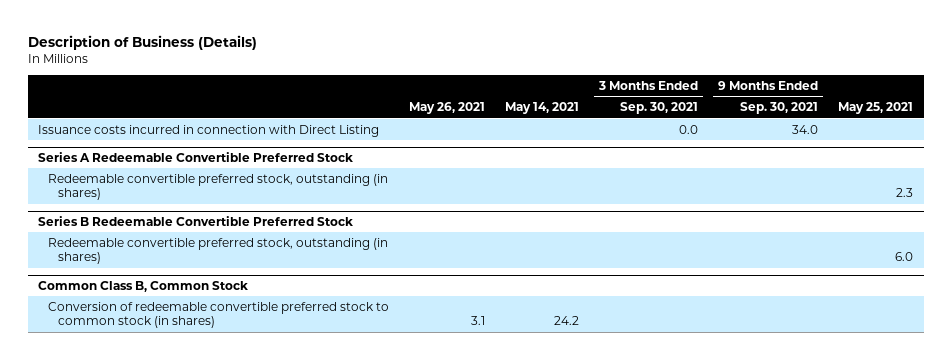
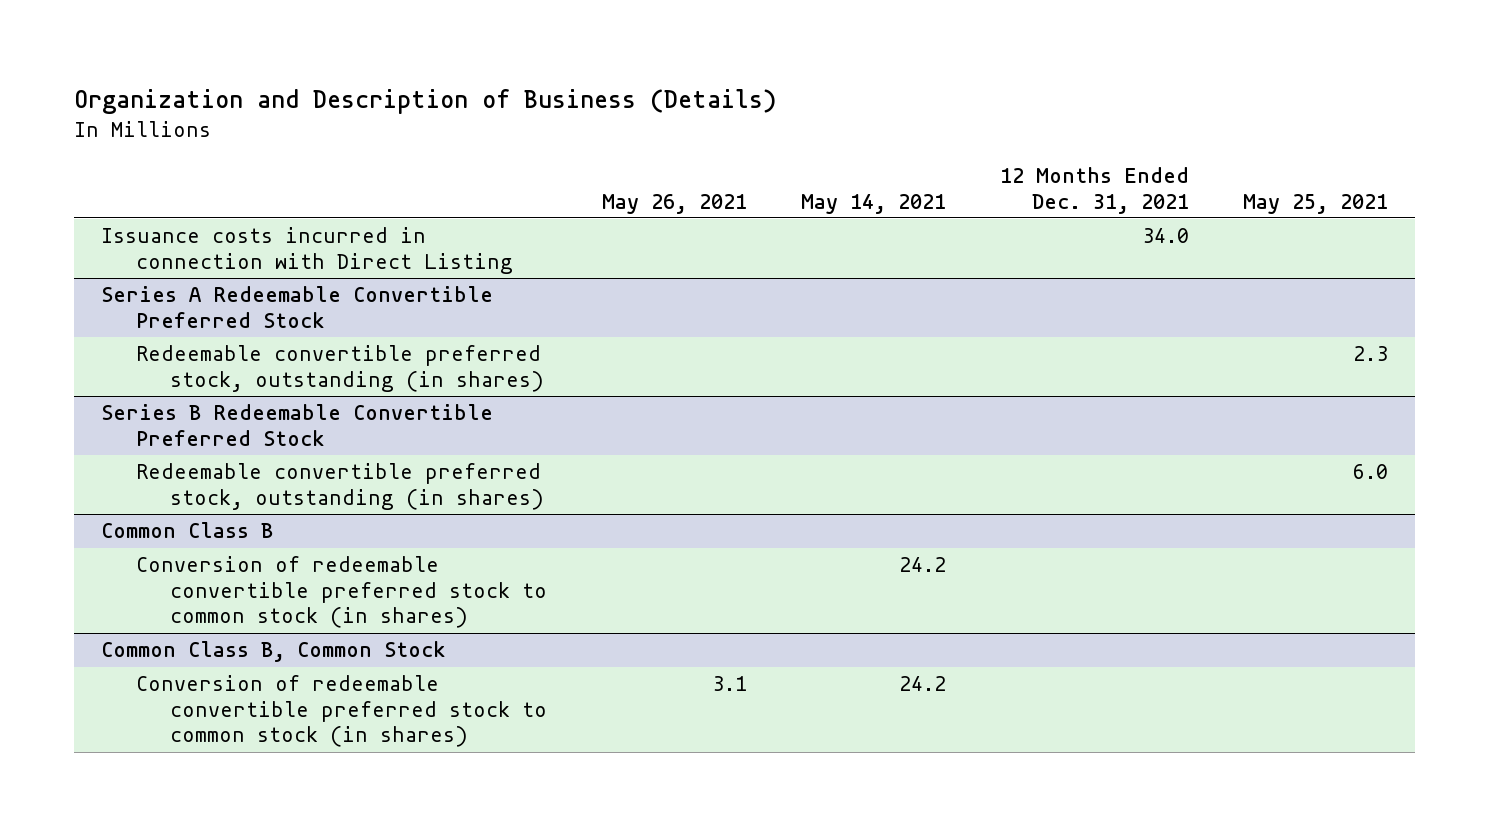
- Description of Business (Details)
+ Organization and Description of Business (Details)
- | May 26, 2021 | May 14, 2021 | 3 Months Ended Sep. 30, 2021 | 9 Months Ended Sep. 30, 2021 | May 25, 2021
+ | May 26, 2021 | May 14, 2021 | 12 Months Ended Dec. 31, 2021 | May 25, 2021
+ Common Class B
+ Conversion of redeemable convertible preferred stock to common stock (in shares) | | 24.2 | |

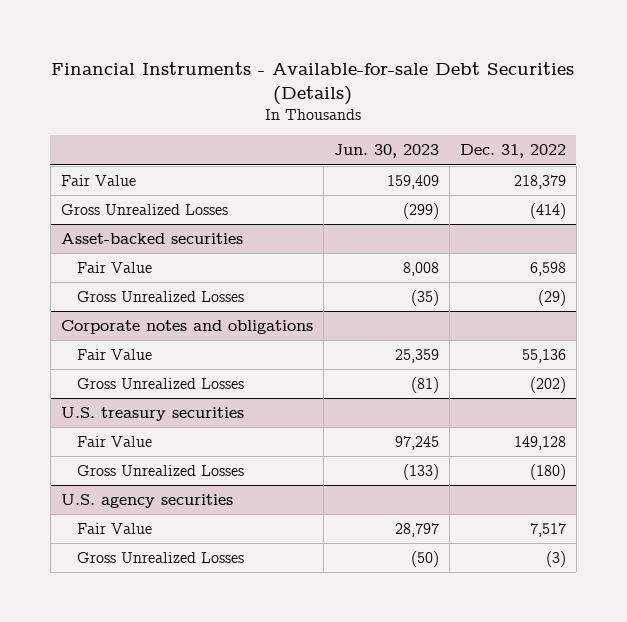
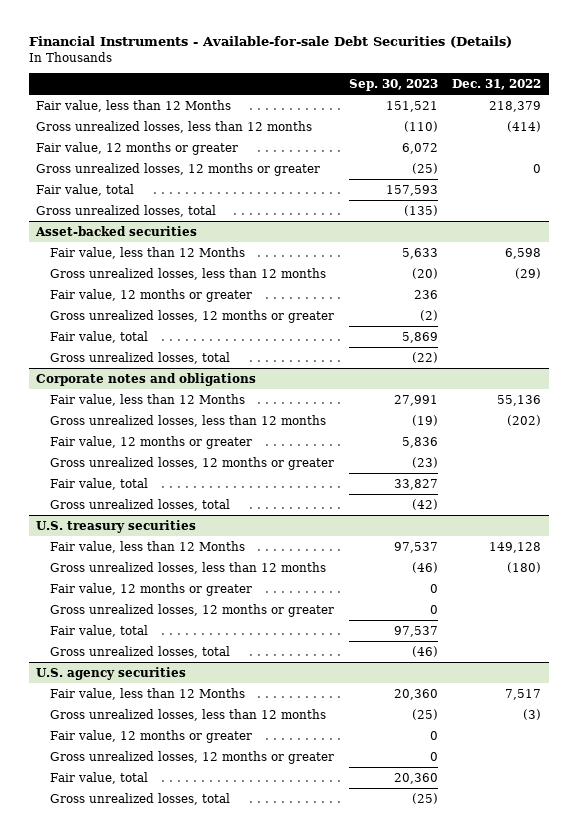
- | Jun. 30, 2023 | Dec. 31, 2022
+ | Sep. 30, 2023 | Dec. 31, 2022
- Fair Value | 159,409 | 218,379
- Gross Unrealized Losses | (299) | (414)
+ Fair value, less than 12 Months | 151,521 | 218,379
+ Gross unrealized losses, less than 12 months | (110) | (414)
+ Fair value, 12 months or greater | 6,072 |
+ Gross unrealized losses, 12 months or greater | (25) | 0
+ Fair value, total | 157,593 |
+ Gross unrealized losses, total | (135) |
@ Asset-backed securities
- Fair Value | 8,008 | 6,598
- Gross Unrealized Losses | (35) | (29)
+ Fair value, less than 12 Months | 5,633 | 6,598
+ Gross unrealized losses, less than 12 months | (20) | (29)
+ Fair value, 12 months or greater | 236 |
+ Gross unrealized losses, 12 months or greater | (2) |
+ Fair value, total | 5,869 |
+ Gross unrealized losses, total | (22) |
@ Corporate notes and obligations
- Fair Value | 25,359 | 55,136
- Gross Unrealized Losses | (81) | (202)
+ Fair value, less than 12 Months | 27,991 | 55,136
+ Gross unrealized losses, less than 12 months | (19) | (202)
+ Fair value, 12 months or greater | 5,836 |
+ Gross unrealized losses, 12 months or greater | (23) |
+ Fair value, total | 33,827 |
+ Gross unrealized losses, total | (42) |
@ U.S. treasury securities
- Fair Value | 97,245 | 149,128
- Gross Unrealized Losses | (133) | (180)
+ Fair value, less than 12 Months | 97,537 | 149,128
+ Gross unrealized losses, less than 12 months | (46) | (180)
+ Fair value, 12 months or greater | 0 |
+ Gross unrealized losses, 12 months or greater | 0 |
+ Fair value, total | 97,537 |
+ Gross unrealized losses, total | (46) |
@ U.S. agency securities
- Fair Value | 28,797 | 7,517
- Gross Unrealized Losses | (50) | (3)
+ Fair value, less than 12 Months | 20,360 | 7,517
+ Gross unrealized losses, less than 12 months | (25) | (3)
+ Fair value, 12 months or greater | 0 |
+ Gross unrealized losses, 12 months or greater | 0 |
+ Fair value, total | 20,360 |
+ Gross unrealized losses, total | (25) |

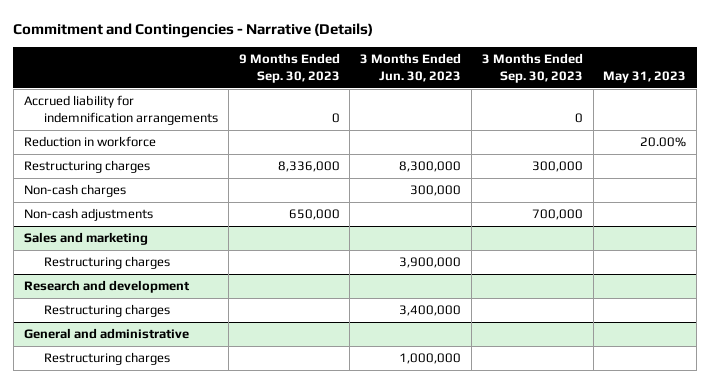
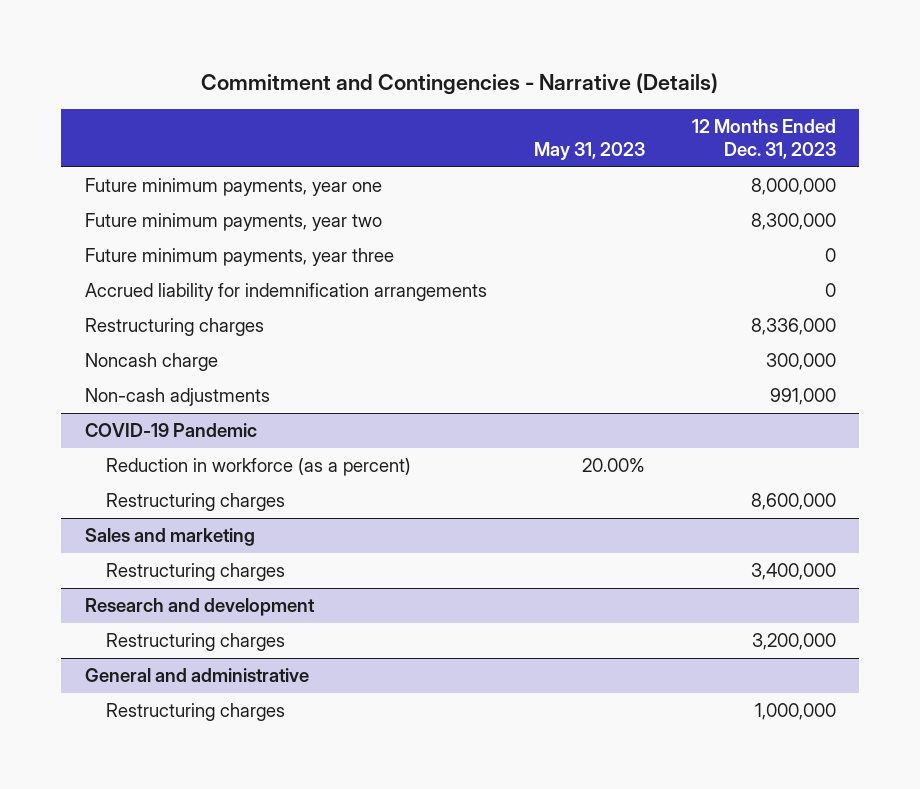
- | 9 Months Ended Sep. 30, 2023 | 3 Months Ended Jun. 30, 2023 | 3 Months Ended Sep. 30, 2023 | May 31, 2023
+ | May 31, 2023 | 12 Months Ended Dec. 31, 2023
+ Future minimum payments, year one | | 8,000,000
+ Future minimum payments, year two | | 8,300,000
+ Future minimum payments, year three | | 0
- Reduction in workforce | | | | 20.00%
- Non-cash charges | | 300,000 | |
+ Noncash charge | | 300,000
+ COVID-19 Pandemic
+ Reduction in workforce (as a percent) | 20.00% |
+ Restructuring charges | | 8,600,000

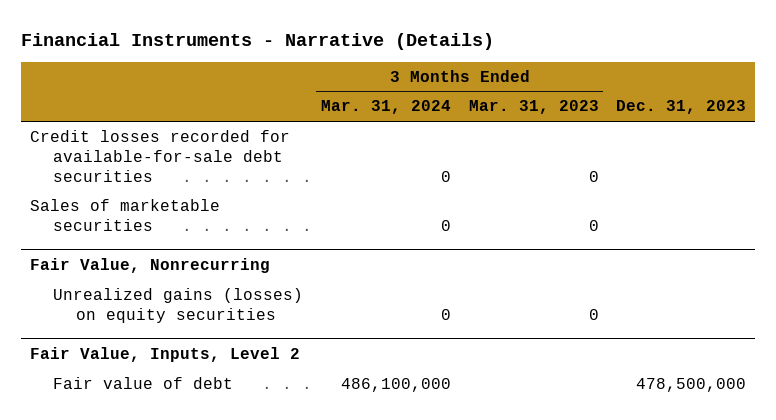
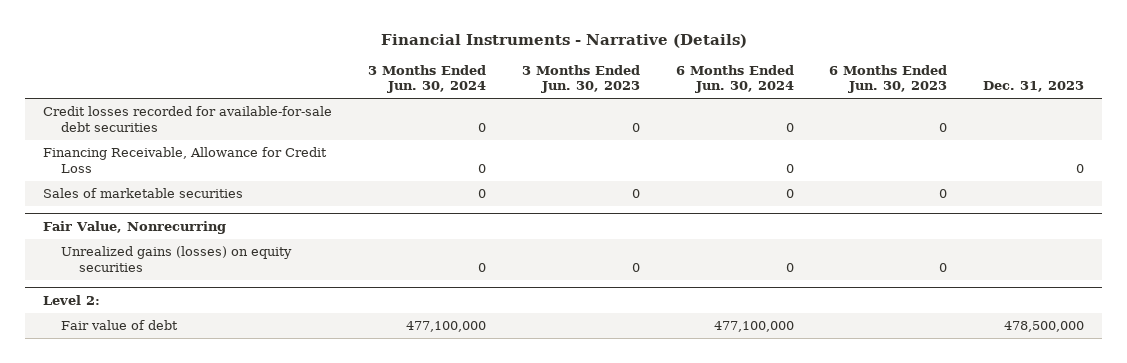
- | 3 Months Ended Mar. 31, 2024 | 3 Months Ended Mar. 31, 2023 | Dec. 31, 2023
+ | 3 Months Ended Jun. 30, 2024 | 3 Months Ended Jun. 30, 2023 | 6 Months Ended Jun. 30, 2024 | 6 Months Ended Jun. 30, 2023 | Dec. 31, 2023
+ Financing Receivable, Allowance for Credit Loss | 0 | | 0 | | 0
- Fair Value, Inputs, Level 2
+ Level 2:

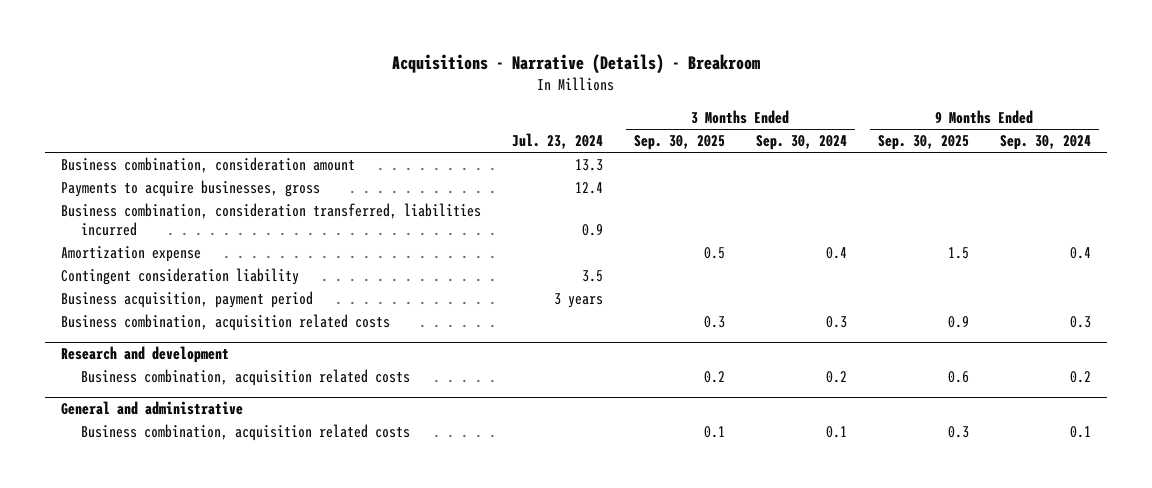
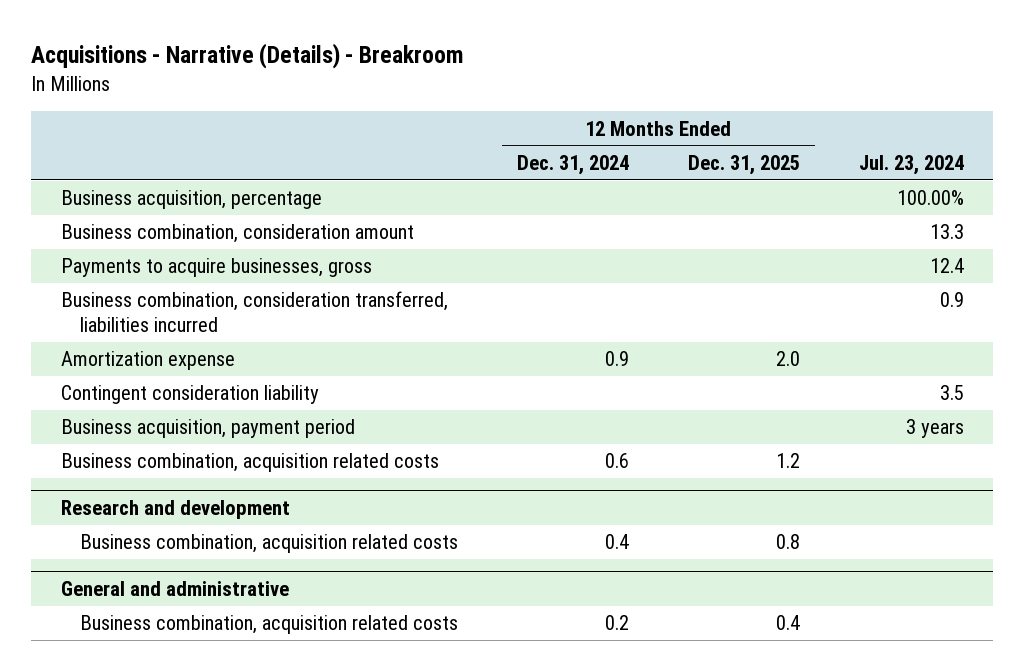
- | Jul. 23, 2024 | 3 Months Ended Sep. 30, 2025 | 3 Months Ended Sep. 30, 2024 | 9 Months Ended Sep. 30, 2025 | 9 Months Ended Sep. 30, 2024
+ | 12 Months Ended Dec. 31, 2024 | 12 Months Ended Dec. 31, 2025 | Jul. 23, 2024
+ Business acquisition, percentage | | | 100.00%

